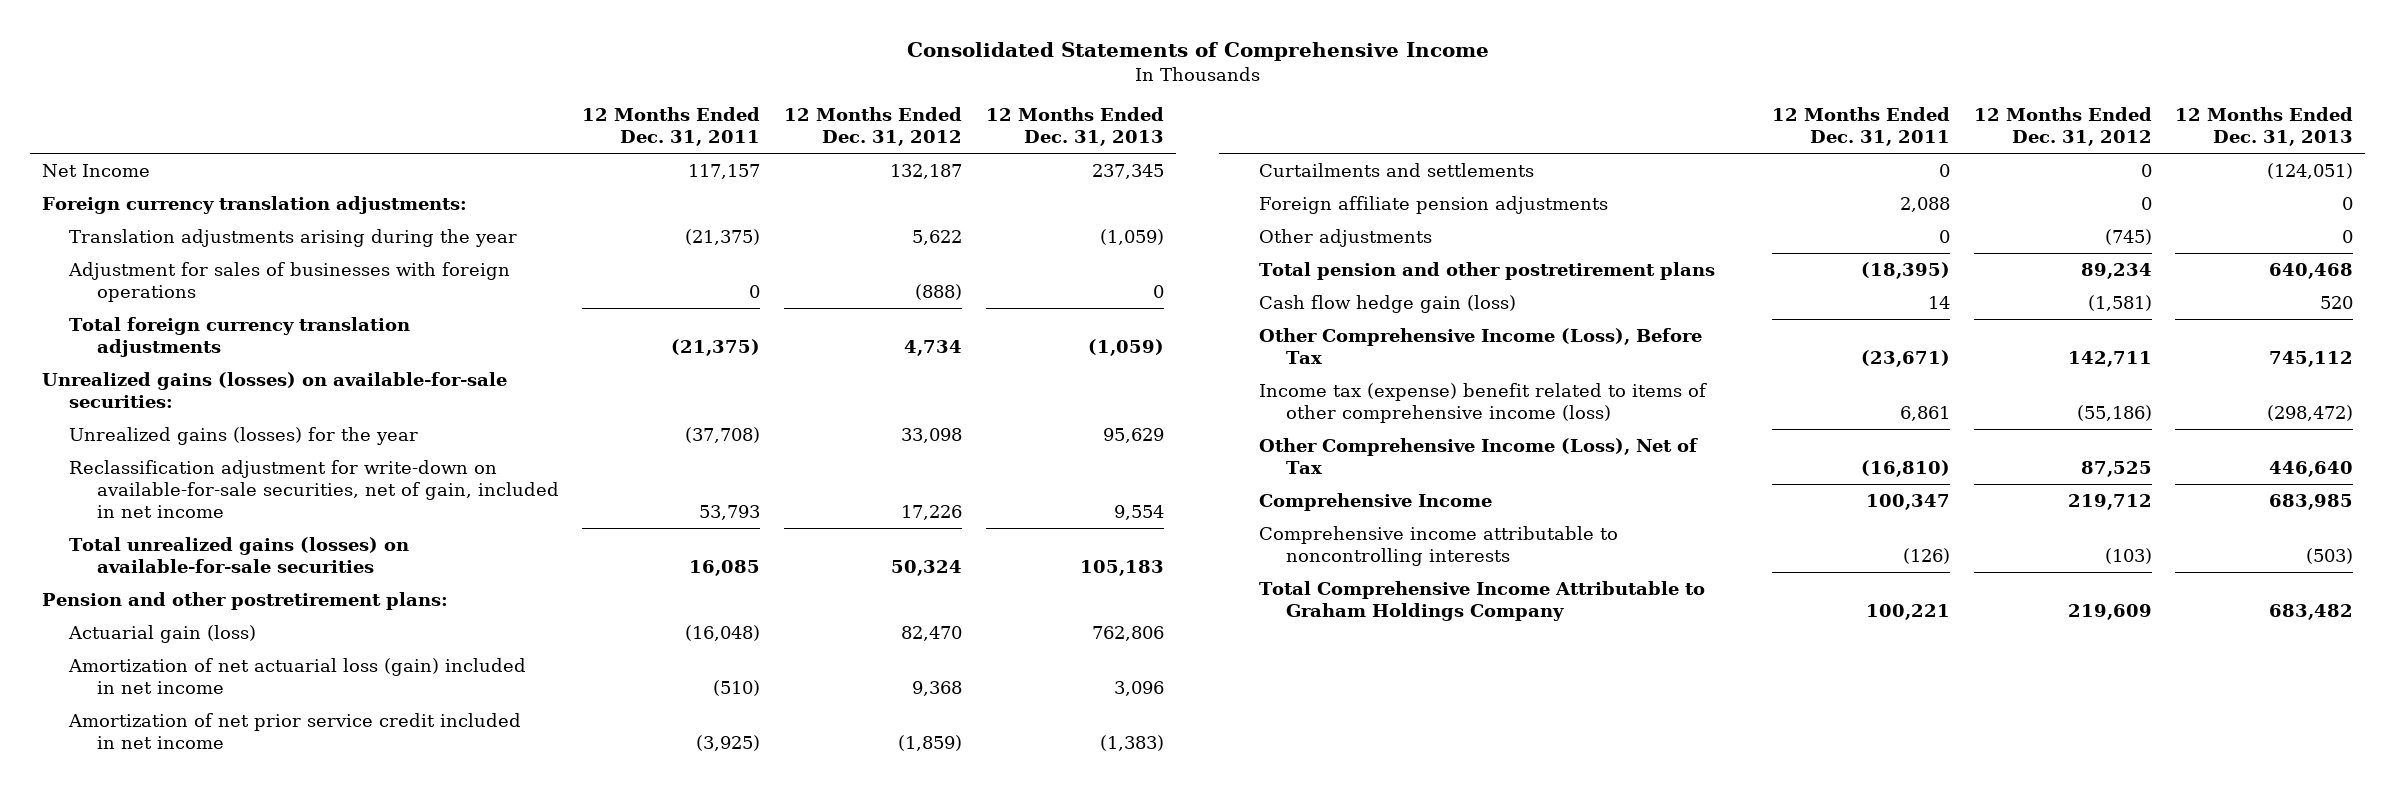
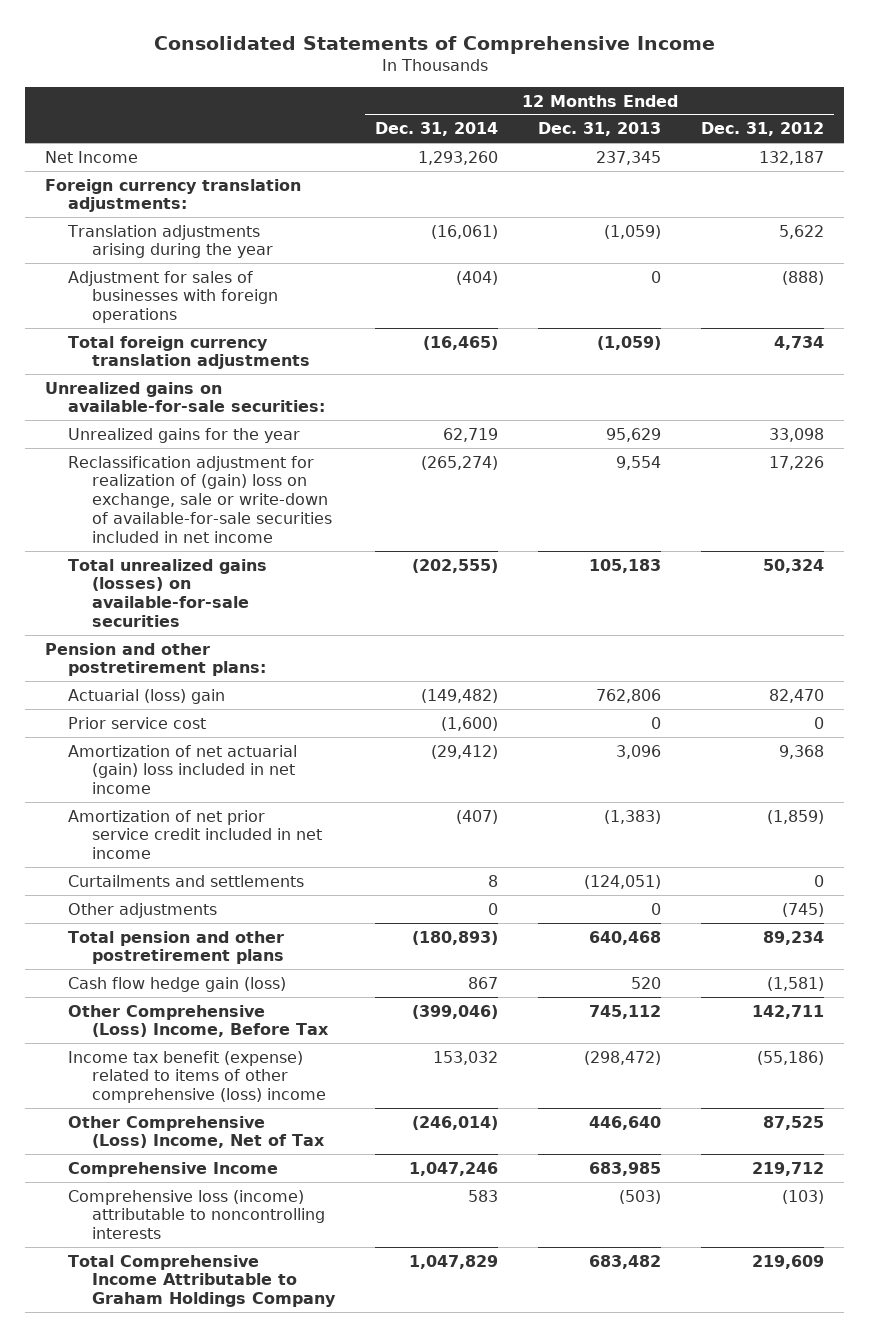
- | 12 Months Ended Dec. 31, 2011 | 12 Months Ended Dec. 31, 2012 | 12 Months Ended Dec. 31, 2013
+ | 12 Months Ended Dec. 31, 2014 | 12 Months Ended Dec. 31, 2013 | 12 Months Ended Dec. 31, 2012
- Unrealized gains (losses) on available-for-sale securities:
- Unrealized gains (losses) for the year | (37,708) | 33,098 | 95,629
- Reclassification adjustment for write-down on available-for-sale securities, net of gain, included in net income | 53,793 | 17,226 | 9,554
+ Unrealized gains on available-for-sale securities:
+ Unrealized gains for the year | 62,719 | 95,629 | 33,098
+ Reclassification adjustment for realization of (gain) loss on exchange, sale or write-down of available-for-sale securities included in net income | (265,274) | 9,554 | 17,226
- Actuarial gain (loss) | (16,048) | 82,470 | 762,806
- Amortization of net actuarial loss (gain) included in net income | (510) | 9,368 | 3,096
+ Actuarial (loss) gain | (149,482) | 762,806 | 82,470
+ Prior service cost | (1,600) | 0 | 0
+ Amortization of net actuarial (gain) loss included in net income | (29,412) | 3,096 | 9,368
- Foreign affiliate pension adjustments | 2,088 | 0 | 0
- Other Comprehensive Income (Loss), Before Tax | (23,671) | 142,711 | 745,112
- Income tax (expense) benefit related to items of other comprehensive income (loss) | 6,861 | (55,186) | (298,472)
- Other Comprehensive Income (Loss), Net of Tax | (16,810) | 87,525 | 446,640
+ Other Comprehensive (Loss) Income, Before Tax | (399,046) | 745,112 | 142,711
+ Income tax benefit (expense) related to items of other comprehensive (loss) income | 153,032 | (298,472) | (55,186)
+ Other Comprehensive (Loss) Income, Net of Tax | (246,014) | 446,640 | 87,525
- Comprehensive income attributable to noncontrolling interests | (126) | (103) | (503)
+ Comprehensive loss (income) attributable to noncontrolling interests | 583 | (503) | (103)

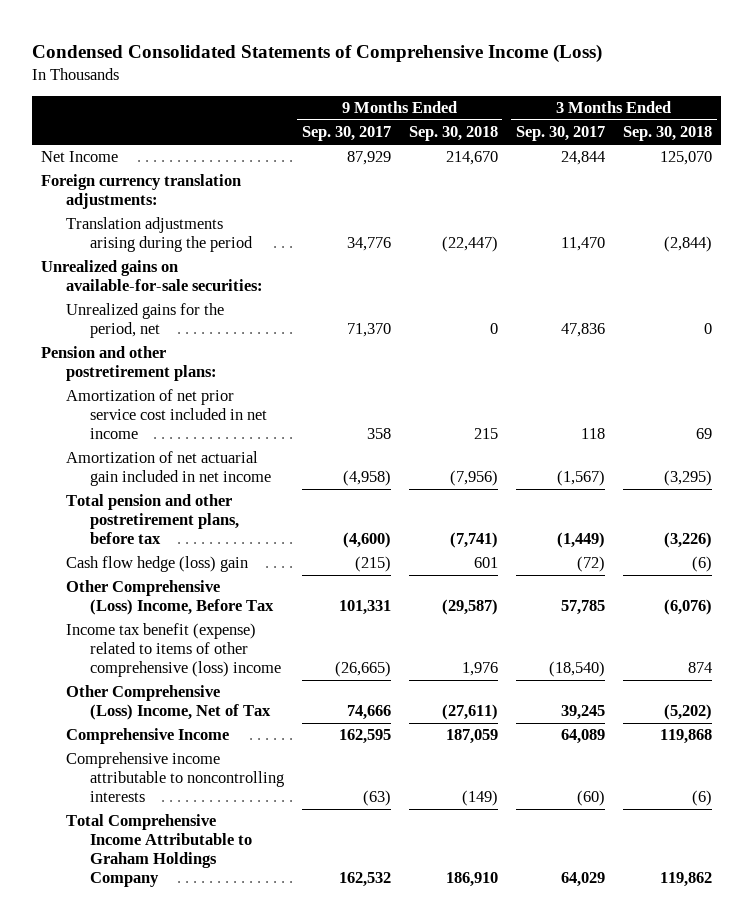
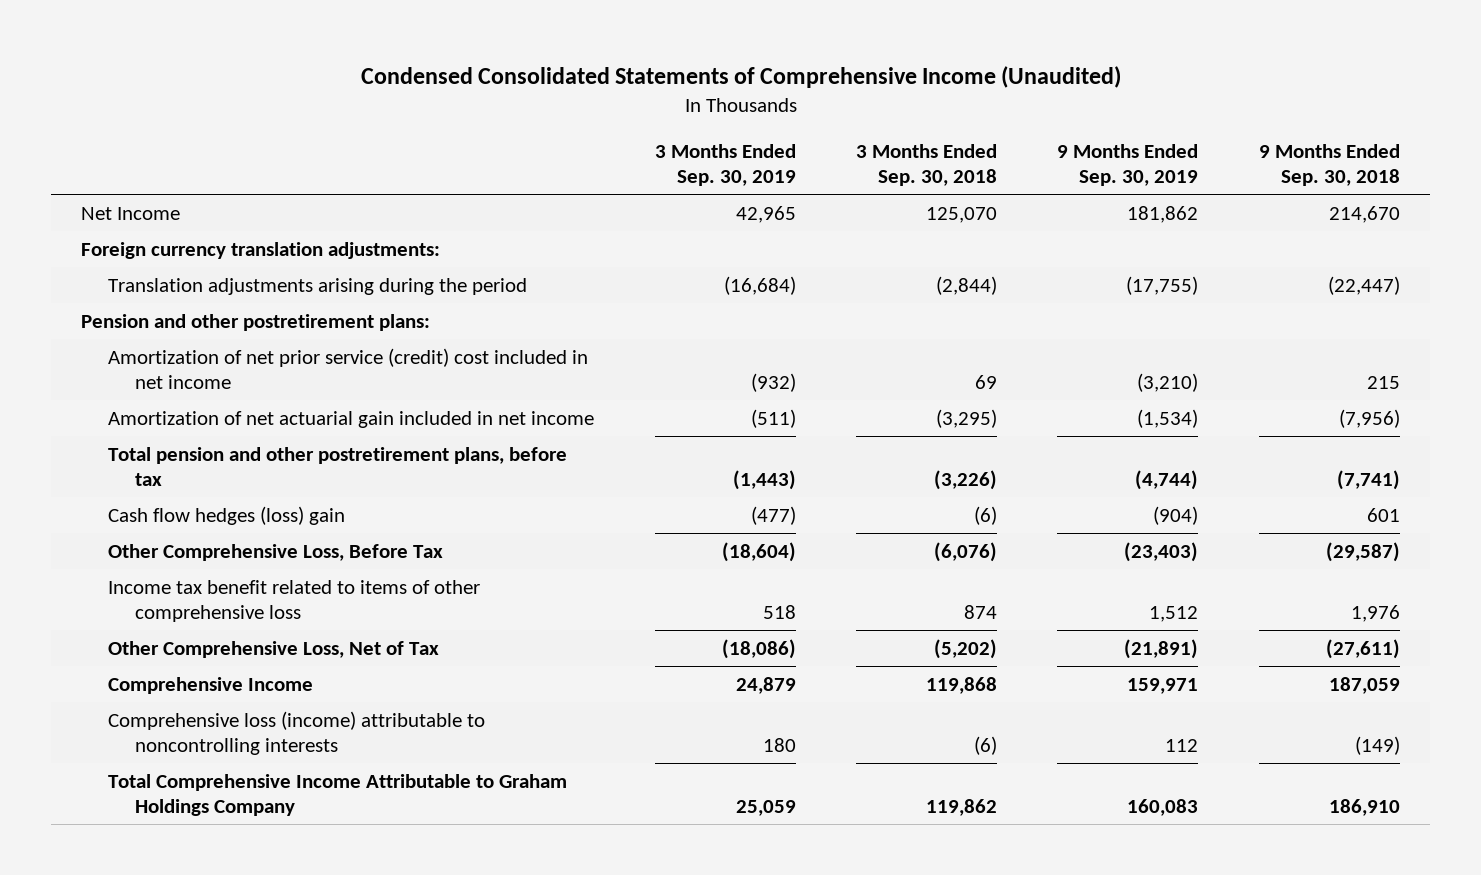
- Condensed Consolidated Statements of Comprehensive Income (Loss)
+ Condensed Consolidated Statements of Comprehensive Income (Unaudited)
- | 9 Months Ended Sep. 30, 2017 | 9 Months Ended Sep. 30, 2018 | 3 Months Ended Sep. 30, 2017 | 3 Months Ended Sep. 30, 2018
+ | 3 Months Ended Sep. 30, 2019 | 3 Months Ended Sep. 30, 2018 | 9 Months Ended Sep. 30, 2019 | 9 Months Ended Sep. 30, 2018
- Unrealized gains on available-for-sale securities:
- Unrealized gains for the period, net | 71,370 | 0 | 47,836 | 0
- Amortization of net prior service cost included in net income | 358 | 215 | 118 | 69
+ Amortization of net prior service (credit) cost included in net income | (932) | 69 | (3,210) | 215
- Cash flow hedge (loss) gain | (215) | 601 | (72) | (6)
- Other Comprehensive (Loss) Income, Before Tax | 101,331 | (29,587) | 57,785 | (6,076)
- Income tax benefit (expense) related to items of other comprehensive (loss) income | (26,665) | 1,976 | (18,540) | 874
- Other Comprehensive (Loss) Income, Net of Tax | 74,666 | (27,611) | 39,245 | (5,202)
+ Cash flow hedges (loss) gain | (477) | (6) | (904) | 601
+ Other Comprehensive Loss, Before Tax | (18,604) | (6,076) | (23,403) | (29,587)
+ Income tax benefit related to items of other comprehensive loss | 518 | 874 | 1,512 | 1,976
+ Other Comprehensive Loss, Net of Tax | (18,086) | (5,202) | (21,891) | (27,611)
- Comprehensive income attributable to noncontrolling interests | (63) | (149) | (60) | (6)
+ Comprehensive loss (income) attributable to noncontrolling interests | 180 | (6) | 112 | (149)

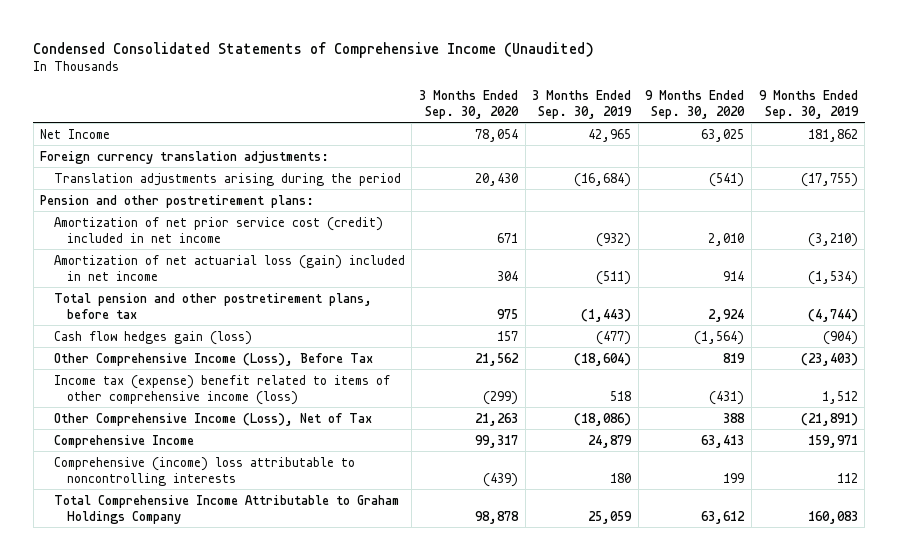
- | 3 Months Ended Sep. 30, 2019 | 3 Months Ended Sep. 30, 2018 | 9 Months Ended Sep. 30, 2019 | 9 Months Ended Sep. 30, 2018
+ | 3 Months Ended Sep. 30, 2020 | 3 Months Ended Sep. 30, 2019 | 9 Months Ended Sep. 30, 2020 | 9 Months Ended Sep. 30, 2019
- Amortization of net prior service (credit) cost included in net income | (932) | 69 | (3,210) | 215
- Amortization of net actuarial gain included in net income | (511) | (3,295) | (1,534) | (7,956)
+ Amortization of net prior service cost (credit) included in net income | 671 | (932) | 2,010 | (3,210)
+ Amortization of net actuarial loss (gain) included in net income | 304 | (511) | 914 | (1,534)
- Cash flow hedges (loss) gain | (477) | (6) | (904) | 601
- Other Comprehensive Loss, Before Tax | (18,604) | (6,076) | (23,403) | (29,587)
- Income tax benefit related to items of other comprehensive loss | 518 | 874 | 1,512 | 1,976
- Other Comprehensive Loss, Net of Tax | (18,086) | (5,202) | (21,891) | (27,611)
+ Cash flow hedges gain (loss) | 157 | (477) | (1,564) | (904)
+ Other Comprehensive Income (Loss), Before Tax | 21,562 | (18,604) | 819 | (23,403)
+ Income tax (expense) benefit related to items of other comprehensive income (loss) | (299) | 518 | (431) | 1,512
+ Other Comprehensive Income (Loss), Net of Tax | 21,263 | (18,086) | 388 | (21,891)
- Comprehensive loss (income) attributable to noncontrolling interests | 180 | (6) | 112 | (149)
+ Comprehensive (income) loss attributable to noncontrolling interests | (439) | 180 | 199 | 112

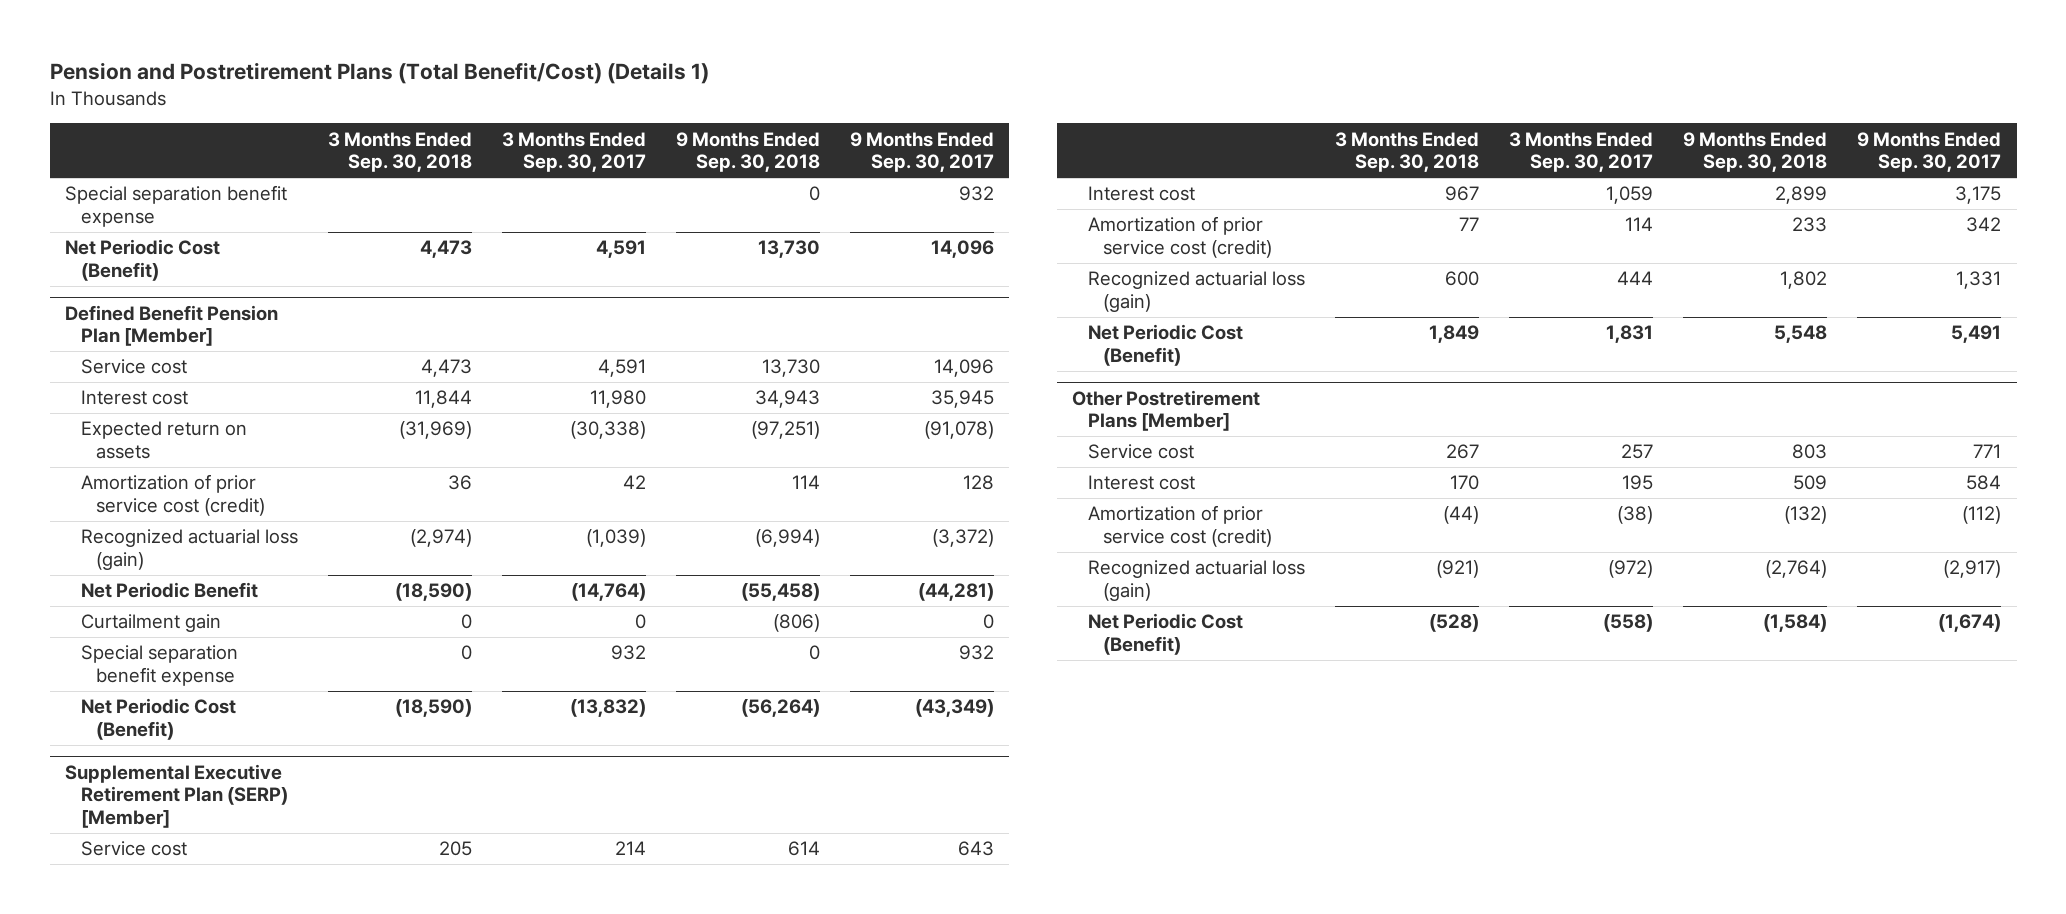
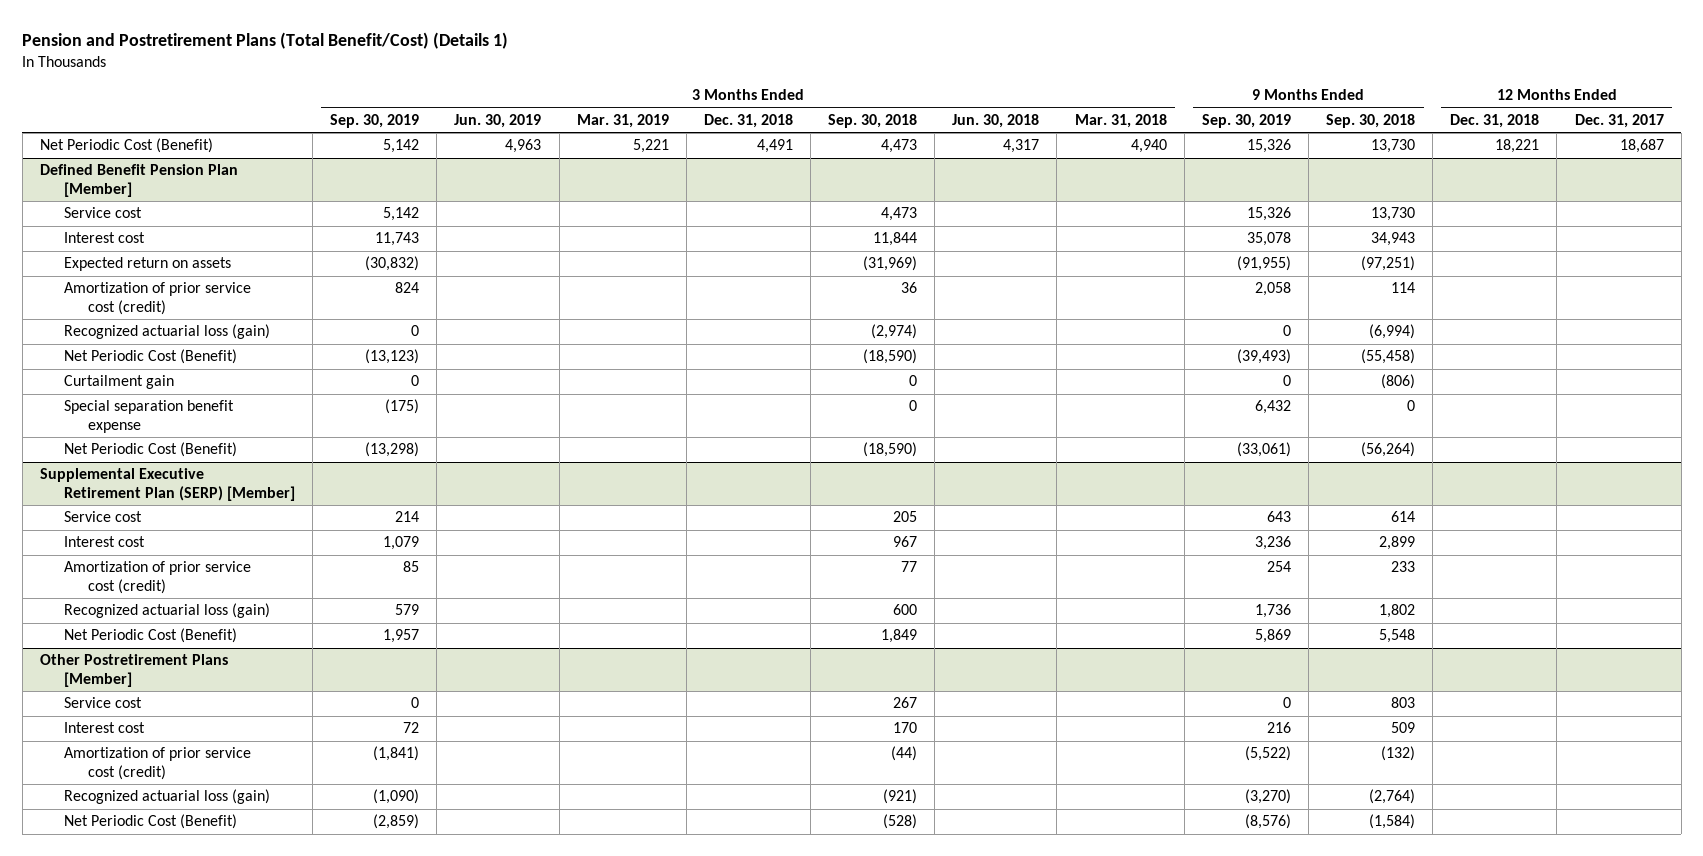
- | 3 Months Ended Sep. 30, 2018 | 3 Months Ended Sep. 30, 2017 | 9 Months Ended Sep. 30, 2018 | 9 Months Ended Sep. 30, 2017
+ | 3 Months Ended Sep. 30, 2019 | 3 Months Ended Jun. 30, 2019 | 3 Months Ended Mar. 31, 2019 | 3 Months Ended Dec. 31, 2018 | 3 Months Ended Sep. 30, 2018 | 3 Months Ended Jun. 30, 2018 | 3 Months Ended Mar. 31, 2018 | 9 Months Ended Sep. 30, 2019 | 9 Months Ended Sep. 30, 2018 | 12 Months Ended Dec. 31, 2018 | 12 Months Ended Dec. 31, 2017
- Special separation benefit expense | | | 0 | 932
@ Defined Benefit Pension Plan [Member]
- Net Periodic Benefit | (18,590) | (14,764) | (55,458) | (44,281)
+ Net Periodic Cost (Benefit) | (13,123) | | | | (18,590) | | | (39,493) | (55,458) | |

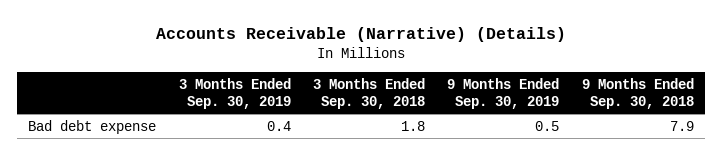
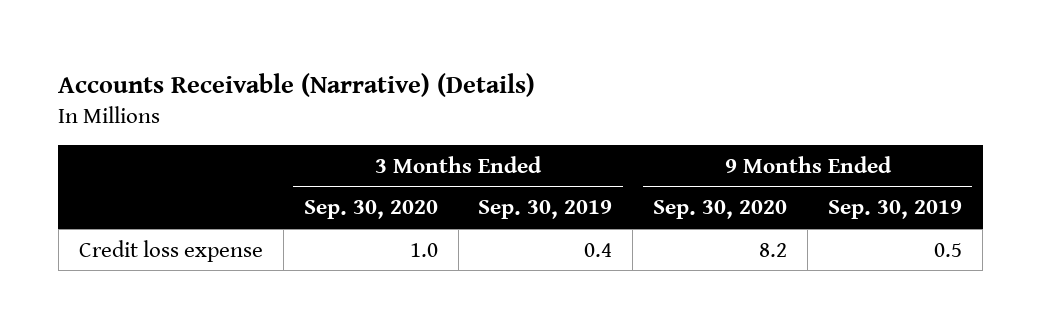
- | 3 Months Ended Sep. 30, 2019 | 3 Months Ended Sep. 30, 2018 | 9 Months Ended Sep. 30, 2019 | 9 Months Ended Sep. 30, 2018
+ | 3 Months Ended Sep. 30, 2020 | 3 Months Ended Sep. 30, 2019 | 9 Months Ended Sep. 30, 2020 | 9 Months Ended Sep. 30, 2019
- Bad debt expense | 0.4 | 1.8 | 0.5 | 7.9
+ Credit loss expense | 1.0 | 0.4 | 8.2 | 0.5

